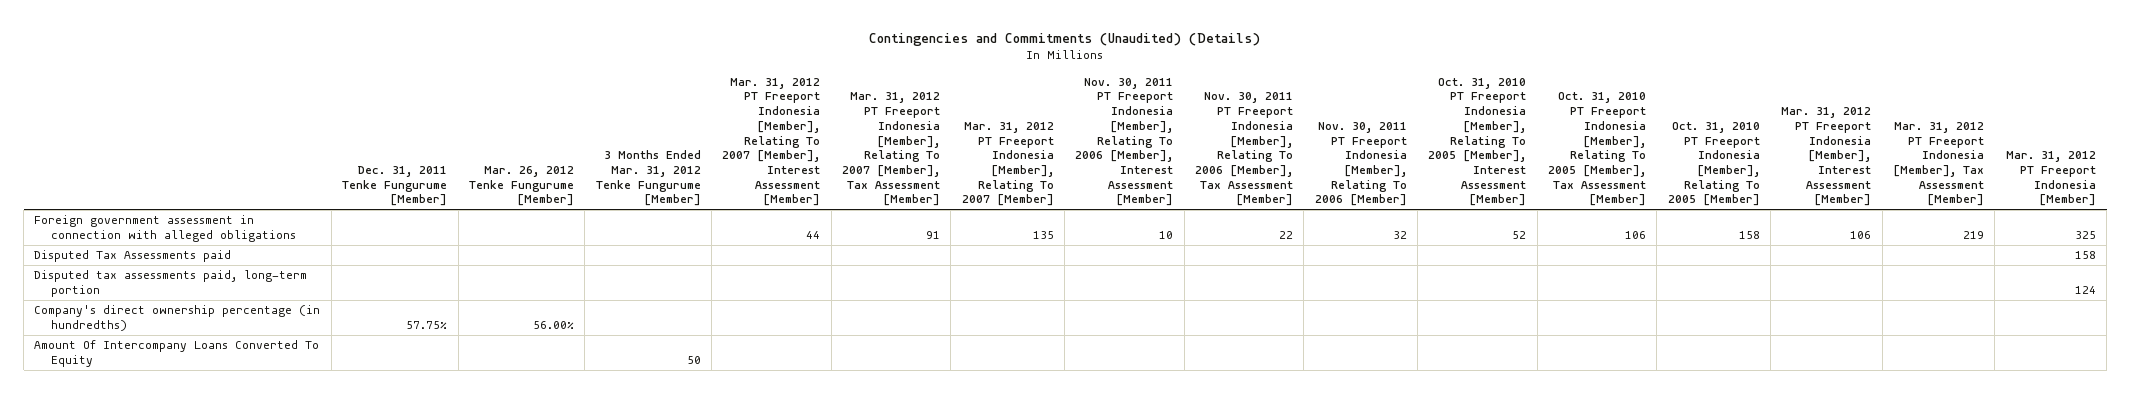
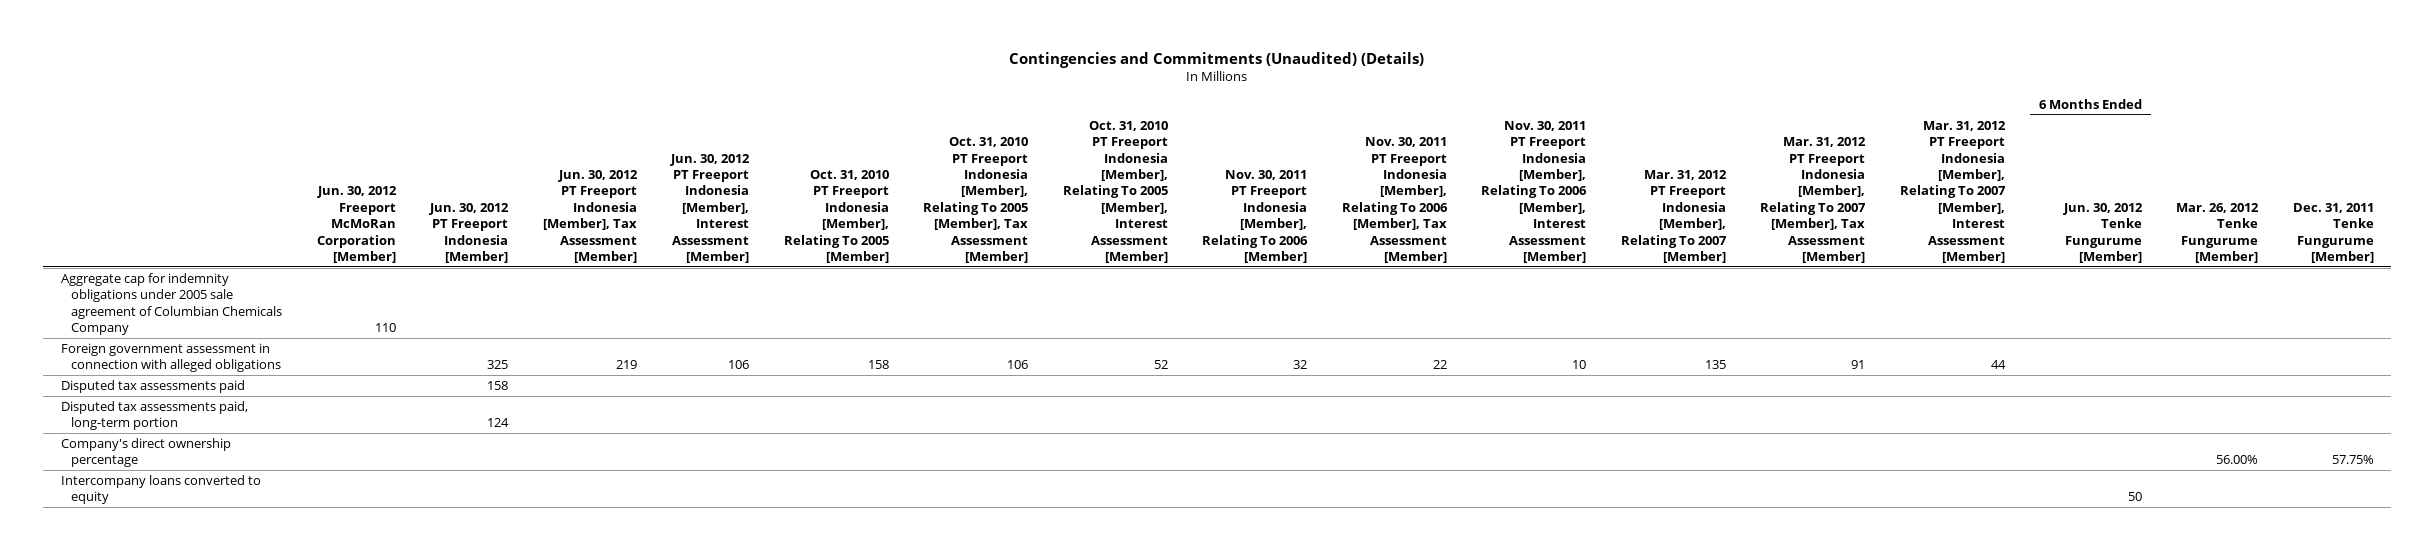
- | Dec. 31, 2011 Tenke Fungurume [Member] | Mar. 26, 2012 Tenke Fungurume [Member] | 3 Months Ended Mar. 31, 2012 Tenke Fungurume [Member] | Mar. 31, 2012 PT Freeport Indonesia [Member], Relating To 2007 [Member], Interest Assessment [Member] | Mar. 31, 2012 PT Freeport Indonesia [Member], Relating To 2007 [Member], Tax Assessment [Member] | Mar. 31, 2012 PT Freeport Indonesia [Member], Relating To 2007 [Member] | Nov. 30, 2011 PT Freeport Indonesia [Member], Relating To 2006 [Member], Interest Assessment [Member] | Nov. 30, 2011 PT Freeport Indonesia [Member], Relating To 2006 [Member], Tax Assessment [Member] | Nov. 30, 2011 PT Freeport Indonesia [Member], Relating To 2006 [Member] | Oct. 31, 2010 PT Freeport Indonesia [Member], Relating To 2005 [Member], Interest Assessment [Member] | Oct. 31, 2010 PT Freeport Indonesia [Member], Relating To 2005 [Member], Tax Assessment [Member] | Oct. 31, 2010 PT Freeport Indonesia [Member], Relating To 2005 [Member] | Mar. 31, 2012 PT Freeport Indonesia [Member], Interest Assessment [Member] | Mar. 31, 2012 PT Freeport Indonesia [Member], Tax Assessment [Member] | Mar. 31, 2012 PT Freeport Indonesia [Member]
+ | Jun. 30, 2012 Freeport McMoRan Corporation [Member] | Jun. 30, 2012 PT Freeport Indonesia [Member] | Jun. 30, 2012 PT Freeport Indonesia [Member], Tax Assessment [Member] | Jun. 30, 2012 PT Freeport Indonesia [Member], Interest Assessment [Member] | Oct. 31, 2010 PT Freeport Indonesia [Member], Relating To 2005 [Member] | Oct. 31, 2010 PT Freeport Indonesia [Member], Relating To 2005 [Member], Tax Assessment [Member] | Oct. 31, 2010 PT Freeport Indonesia [Member], Relating To 2005 [Member], Interest Assessment [Member] | Nov. 30, 2011 PT Freeport Indonesia [Member], Relating To 2006 [Member] | Nov. 30, 2011 PT Freeport Indonesia [Member], Relating To 2006 [Member], Tax Assessment [Member] | Nov. 30, 2011 PT Freeport Indonesia [Member], Relating To 2006 [Member], Interest Assessment [Member] | Mar. 31, 2012 PT Freeport Indonesia [Member], Relating To 2007 [Member] | Mar. 31, 2012 PT Freeport Indonesia [Member], Relating To 2007 [Member], Tax Assessment [Member] | Mar. 31, 2012 PT Freeport Indonesia [Member], Relating To 2007 [Member], Interest Assessment [Member] | 6 Months Ended Jun. 30, 2012 Tenke Fungurume [Member] | Mar. 26, 2012 Tenke Fungurume [Member] | Dec. 31, 2011 Tenke Fungurume [Member]
+ Aggregate cap for indemnity obligations under 2005 sale agreement of Columbian Chemicals Company | 110 | | | | | | | | | | | | | | |
- Disputed Tax Assessments paid | | | | | | | | | | | | | | | 158
+ Disputed tax assessments paid | | 158 | | | | | | | | | | | | | |
- Company's direct ownership percentage (in hundredths) | 57.75% | 56.00% | | | | | | | | | | | | |
- Amount Of Intercompany Loans Converted To Equity | | | 50 | | | | | | | | | | | |
+ Company's direct ownership percentage | | | | | | | | | | | | | | | 56.00% | 57.75%
+ Intercompany loans converted to equity | | | | | | | | | | | | | | 50 | |

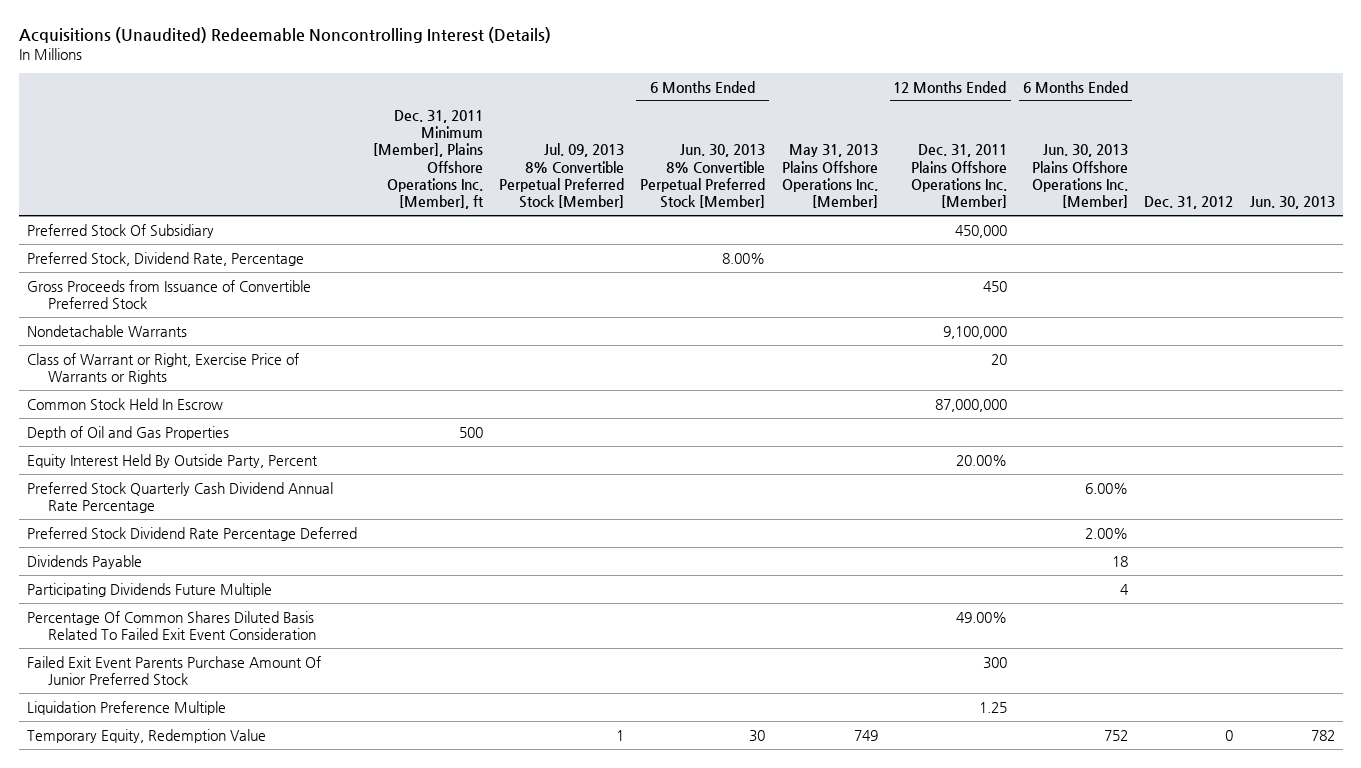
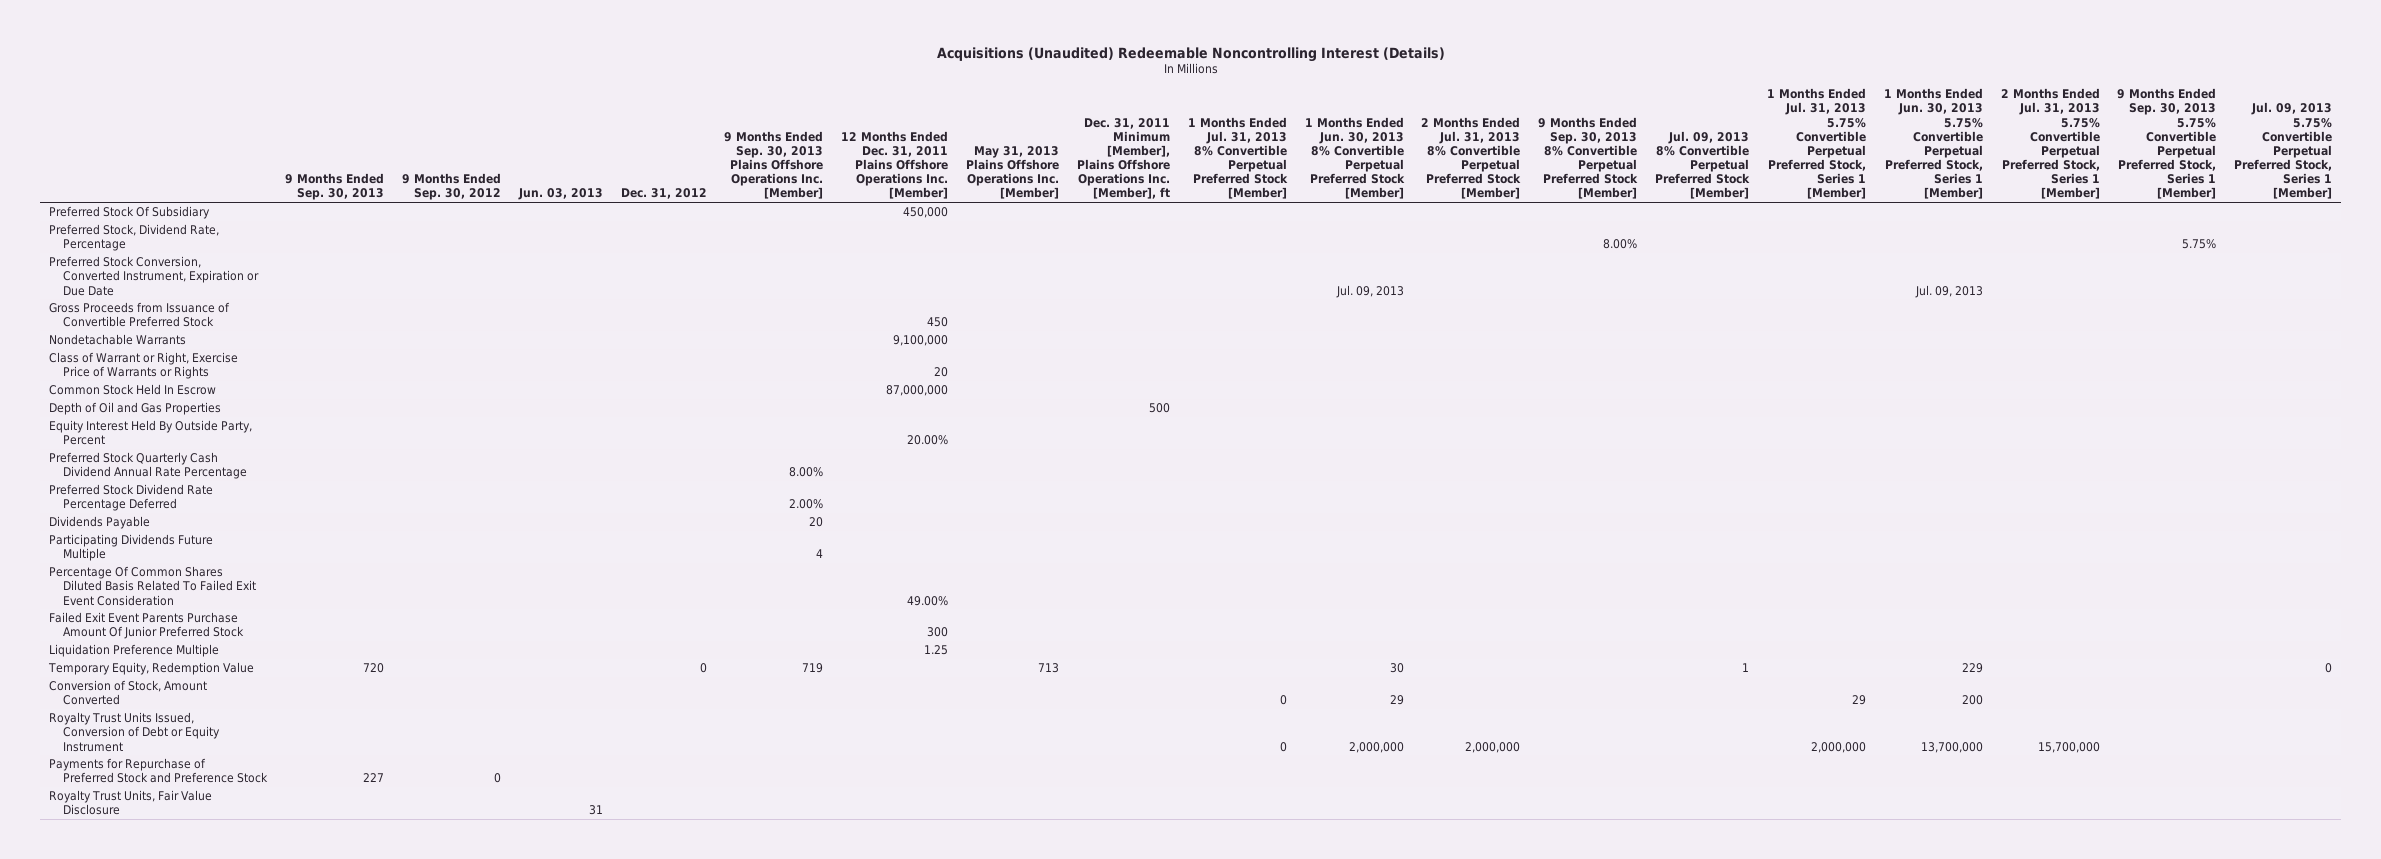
- | Dec. 31, 2011 Minimum [Member], Plains Offshore Operations Inc. [Member], ft | Jul. 09, 2013 8% Convertible Perpetual Preferred Stock [Member] | 6 Months Ended Jun. 30, 2013 8% Convertible Perpetual Preferred Stock [Member] | May 31, 2013 Plains Offshore Operations Inc. [Member] | 12 Months Ended Dec. 31, 2011 Plains Offshore Operations Inc. [Member] | 6 Months Ended Jun. 30, 2013 Plains Offshore Operations Inc. [Member] | Dec. 31, 2012 | Jun. 30, 2013
+ | 9 Months Ended Sep. 30, 2013 | 9 Months Ended Sep. 30, 2012 | Jun. 03, 2013 | Dec. 31, 2012 | 9 Months Ended Sep. 30, 2013 Plains Offshore Operations Inc. [Member] | 12 Months Ended Dec. 31, 2011 Plains Offshore Operations Inc. [Member] | May 31, 2013 Plains Offshore Operations Inc. [Member] | Dec. 31, 2011 Minimum [Member], Plains Offshore Operations Inc. [Member], ft | 1 Months Ended Jul. 31, 2013 8% Convertible Perpetual Preferred Stock [Member] | 1 Months Ended Jun. 30, 2013 8% Convertible Perpetual Preferred Stock [Member] | 2 Months Ended Jul. 31, 2013 8% Convertible Perpetual Preferred Stock [Member] | 9 Months Ended Sep. 30, 2013 8% Convertible Perpetual Preferred Stock [Member] | Jul. 09, 2013 8% Convertible Perpetual Preferred Stock [Member] | 1 Months Ended Jul. 31, 2013 5.75% Convertible Perpetual Preferred Stock, Series 1 [Member] | 1 Months Ended Jun. 30, 2013 5.75% Convertible Perpetual Preferred Stock, Series 1 [Member] | 2 Months Ended Jul. 31, 2013 5.75% Convertible Perpetual Preferred Stock, Series 1 [Member] | 9 Months Ended Sep. 30, 2013 5.75% Convertible Perpetual Preferred Stock, Series 1 [Member] | Jul. 09, 2013 5.75% Convertible Perpetual Preferred Stock, Series 1 [Member]
+ Preferred Stock Conversion, Converted Instrument, Expiration or Due Date | | | | | | | | | | Jul. 09, 2013 | | | | | Jul. 09, 2013 | | |
- Temporary Equity, Redemption Value | | 1 | 30 | 749 | | 752 | 0 | 782
+ Temporary Equity, Redemption Value | 720 | | | 0 | 719 | | 713 | | | 30 | | | 1 | | 229 | | | 0
+ Conversion of Stock, Amount Converted | | | | | | | | | 0 | 29 | | | | 29 | 200 | | |
+ Royalty Trust Units Issued, Conversion of Debt or Equity Instrument | | | | | | | | | 0 | 2,000,000 | 2,000,000 | | | 2,000,000 | 13,700,000 | 15,700,000 | |
+ Payments for Repurchase of Preferred Stock and Preference Stock | 227 | 0 | | | | | | | | | | | | | | | |
+ Royalty Trust Units, Fair Value Disclosure | | | 31 | | | | | | | | | | | | | | |

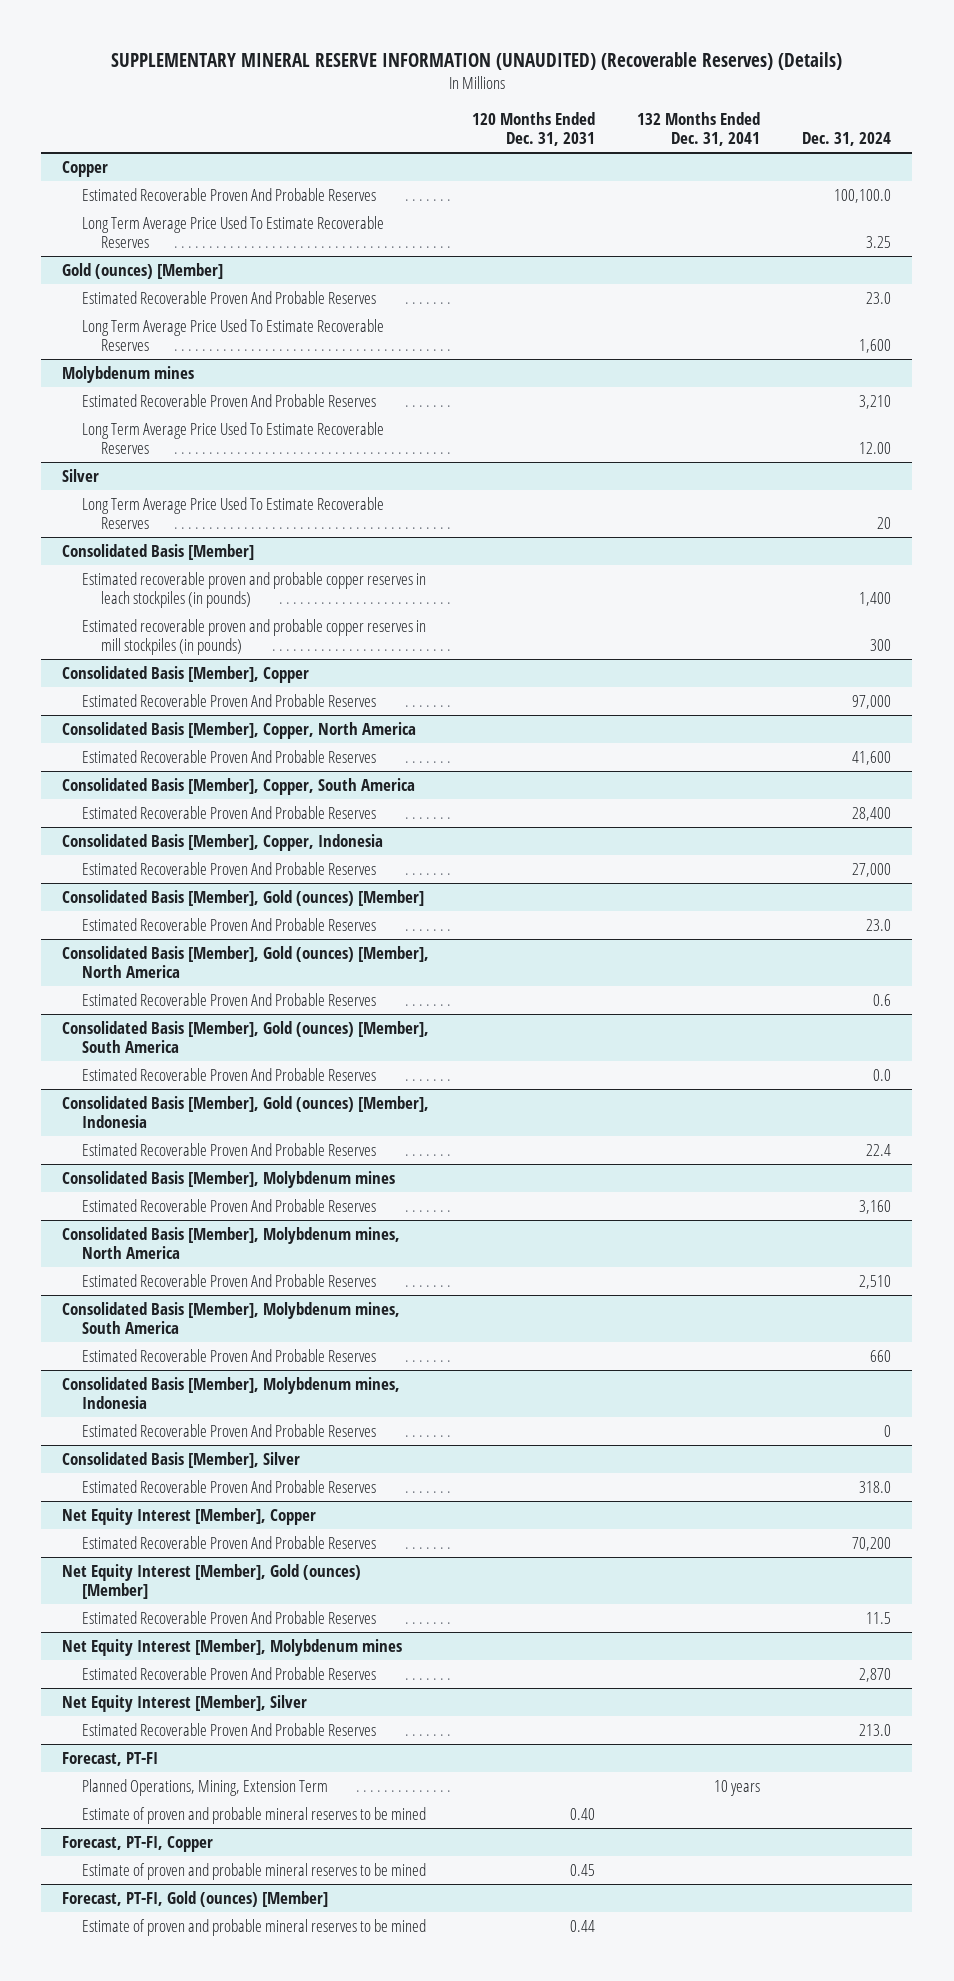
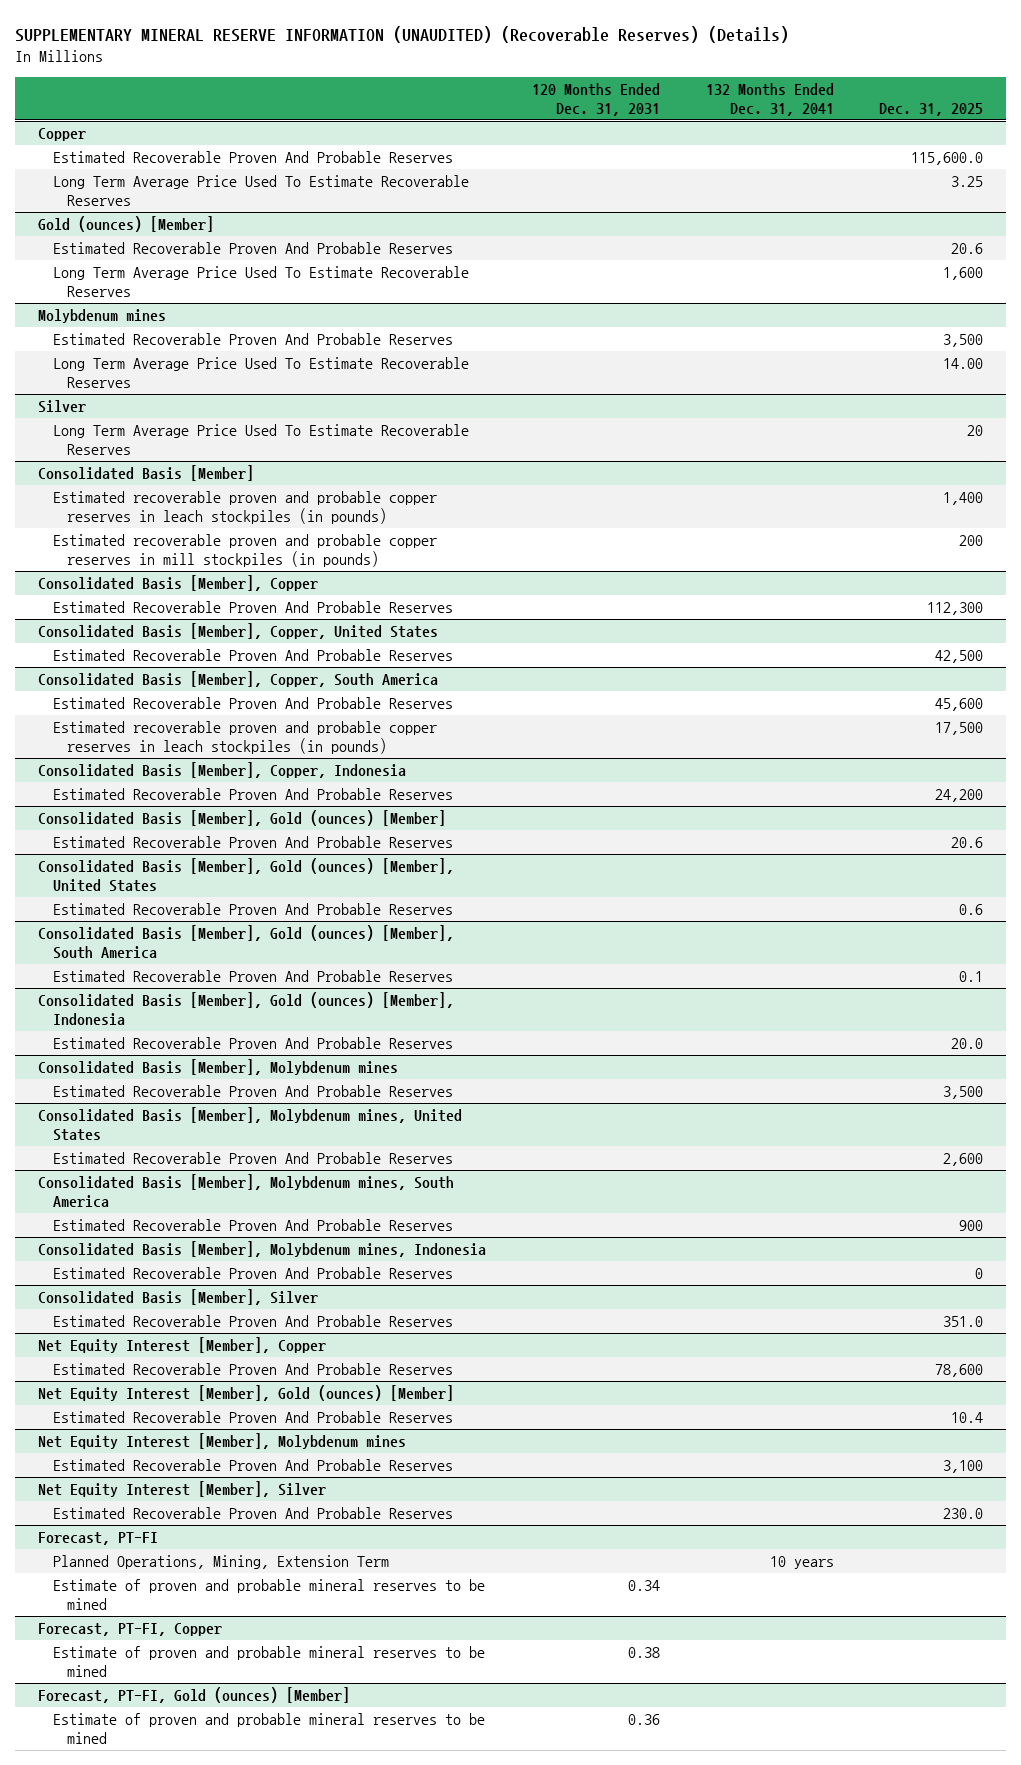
- | 120 Months Ended Dec. 31, 2031 | 132 Months Ended Dec. 31, 2041 | Dec. 31, 2024
+ | 120 Months Ended Dec. 31, 2031 | 132 Months Ended Dec. 31, 2041 | Dec. 31, 2025
- Consolidated Basis [Member], Copper, North America
- Estimated Recoverable Proven And Probable Reserves | | | 41,600
+ Consolidated Basis [Member], Copper, United States
+ Estimated Recoverable Proven And Probable Reserves | | | 42,500
@ Consolidated Basis [Member], Copper, South America
+ Estimated recoverable proven and probable copper reserves in leach stockpiles (in pounds) | | | 17,500
- Consolidated Basis [Member], Gold (ounces) [Member], North America
+ Consolidated Basis [Member], Gold (ounces) [Member], United States
- Consolidated Basis [Member], Molybdenum mines, North America
+ Consolidated Basis [Member], Molybdenum mines, United States
@ Forecast, PT-FI
- Estimate of proven and probable mineral reserves to be mined | 0.40 | |
+ Estimate of proven and probable mineral reserves to be mined | 0.34 | |
@ Forecast, PT-FI, Copper
- Estimate of proven and probable mineral reserves to be mined | 0.45 | |
+ Estimate of proven and probable mineral reserves to be mined | 0.38 | |
@ Forecast, PT-FI, Gold (ounces) [Member]
- Estimate of proven and probable mineral reserves to be mined | 0.44 | |
+ Estimate of proven and probable mineral reserves to be mined | 0.36 | |

